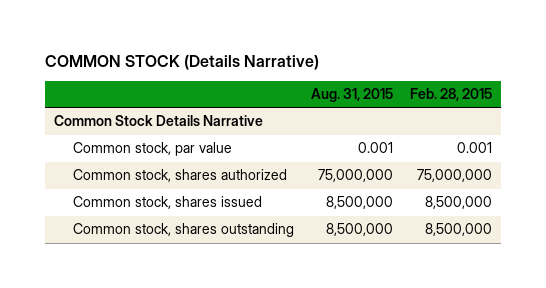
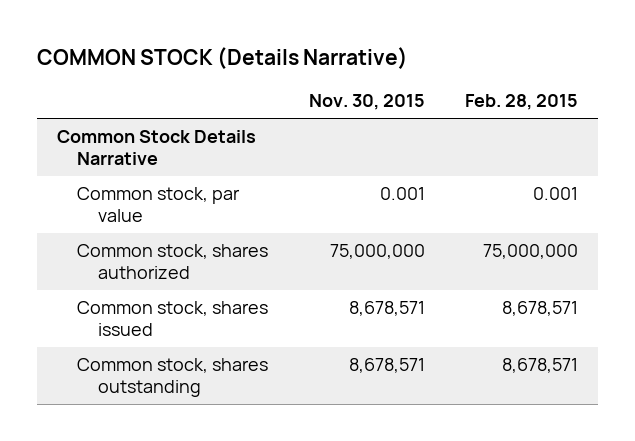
- | Aug. 31, 2015 | Feb. 28, 2015
+ | Nov. 30, 2015 | Feb. 28, 2015
- Common stock, shares issued | 8,500,000 | 8,500,000
- Common stock, shares outstanding | 8,500,000 | 8,500,000
+ Common stock, shares issued | 8,678,571 | 8,678,571
+ Common stock, shares outstanding | 8,678,571 | 8,678,571

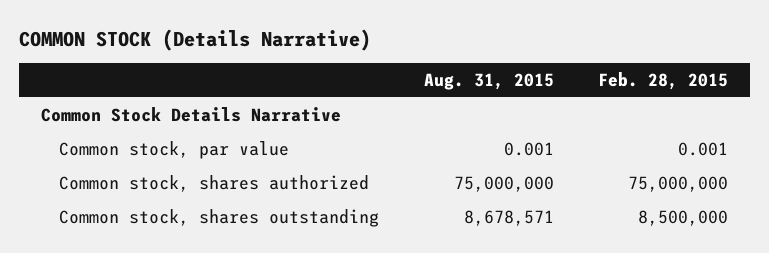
- | Nov. 30, 2015 | Feb. 28, 2015
+ | Aug. 31, 2015 | Feb. 28, 2015
- Common stock, shares issued | 8,678,571 | 8,678,571
- Common stock, shares outstanding | 8,678,571 | 8,678,571
+ Common stock, shares outstanding | 8,678,571 | 8,500,000

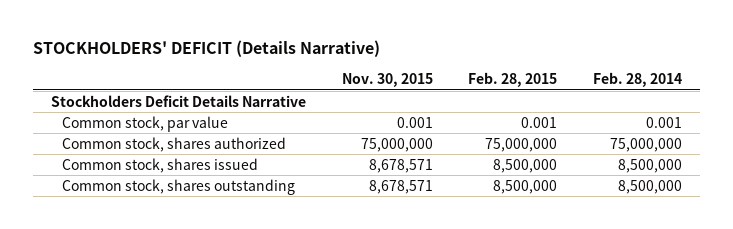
- COMMON STOCK (Details Narrative)
+ STOCKHOLDERS' DEFICIT (Details Narrative)
- | Aug. 31, 2015 | Feb. 28, 2015
+ | Nov. 30, 2015 | Feb. 28, 2015 | Feb. 28, 2014
- Common Stock Details Narrative
+ Stockholders Deficit Details Narrative
+ Common stock, shares issued | 8,678,571 | 8,500,000 | 8,500,000

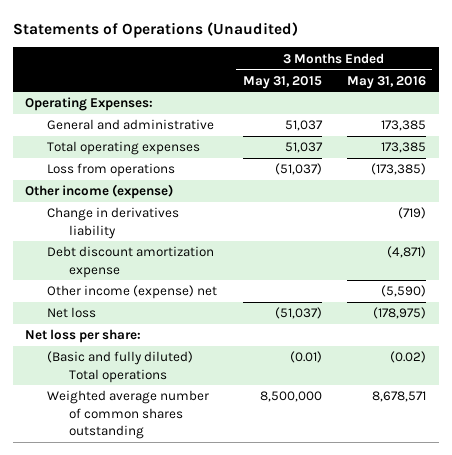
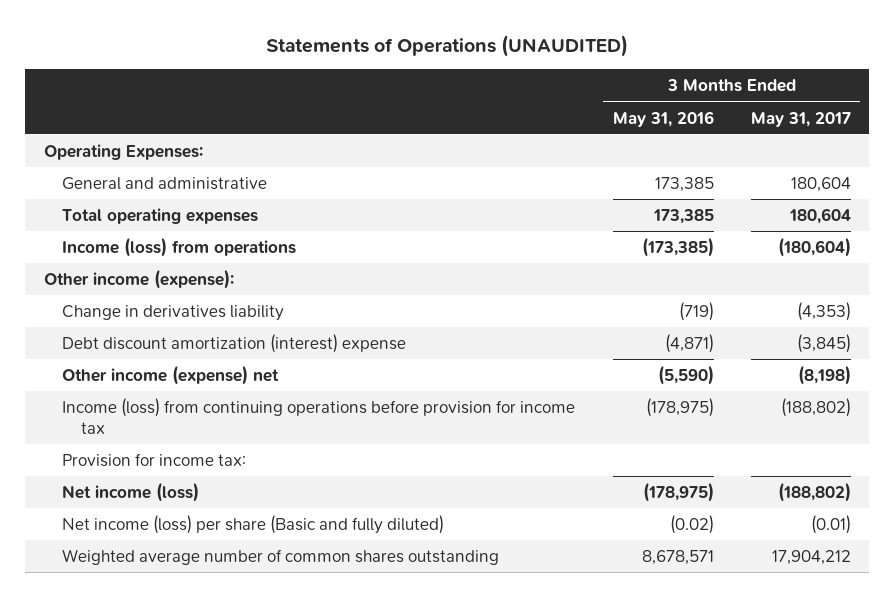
- Statements of Operations (Unaudited)
+ Statements of Operations (UNAUDITED)
- | 3 Months Ended May 31, 2015 | 3 Months Ended May 31, 2016
+ | 3 Months Ended May 31, 2016 | 3 Months Ended May 31, 2017
- Loss from operations | (51,037) | (173,385)
- Other income (expense)
+ Income (loss) from operations | (173,385) | (180,604)
+ Other income (expense):
- Debt discount amortization expense | | (4,871)
+ Debt discount amortization (interest) expense | (4,871) | (3,845)
- Net loss | (51,037) | (178,975)
- Net loss per share:
- (Basic and fully diluted) Total operations | (0.01) | (0.02)
+ Income (loss) from continuing operations before provision for income tax | (178,975) | (188,802)
+ Provision for income tax:
+ Net income (loss) | (178,975) | (188,802)
+ Net income (loss) per share (Basic and fully diluted) | (0.02) | (0.01)

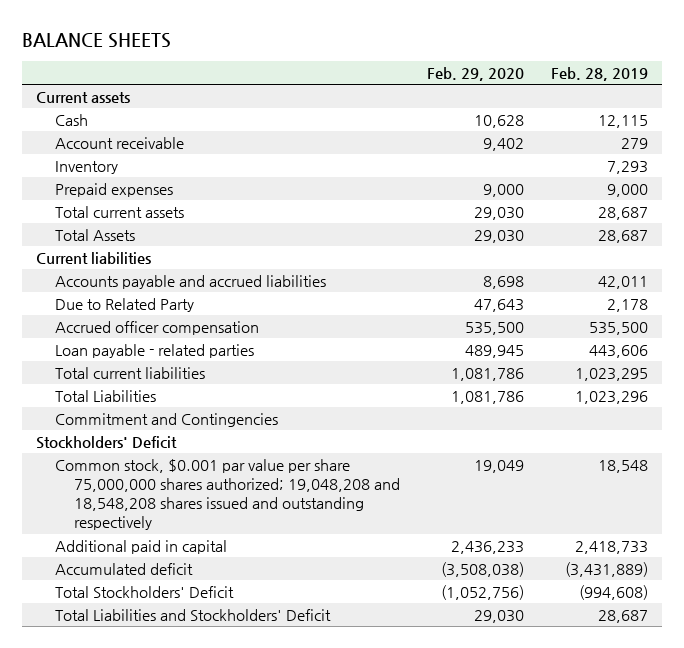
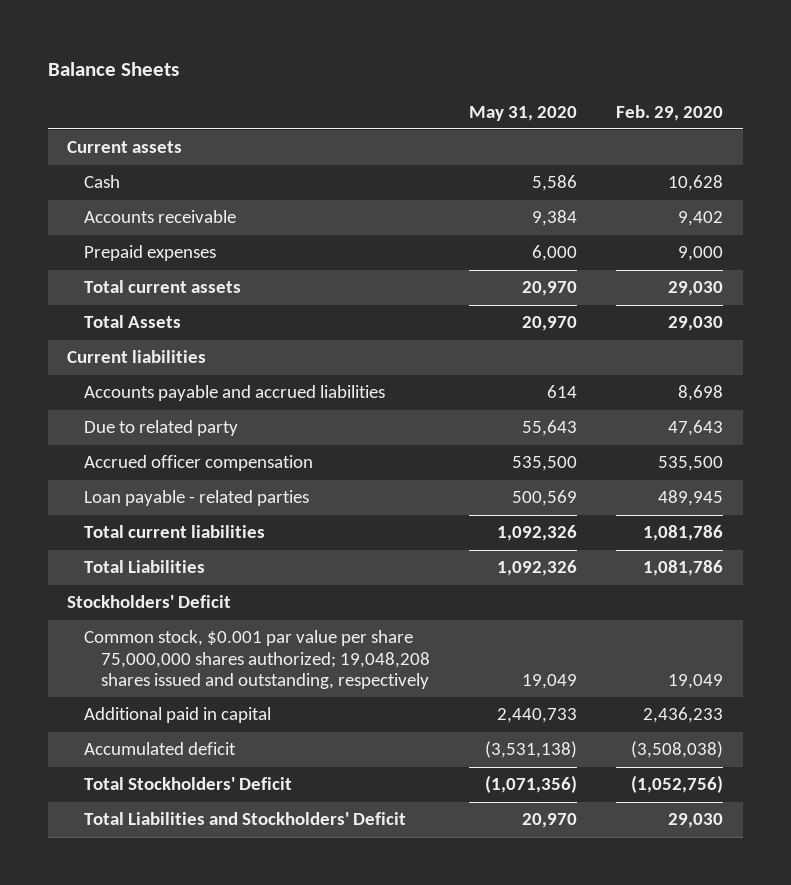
- BALANCE SHEETS
+ Balance Sheets
- | Feb. 29, 2020 | Feb. 28, 2019
+ | May 31, 2020 | Feb. 29, 2020
- Account receivable | 9,402 | 279
- Inventory | | 7,293
+ Accounts receivable | 9,384 | 9,402
- Due to Related Party | 47,643 | 2,178
+ Due to related party | 55,643 | 47,643
- Commitment and Contingencies
- Common stock, $0.001 par value per share 75,000,000 shares authorized; 19,048,208 and 18,548,208 shares issued and outstanding respectively | 19,049 | 18,548
+ Common stock, $0.001 par value per share 75,000,000 shares authorized; 19,048,208 shares issued and outstanding, respectively | 19,049 | 19,049

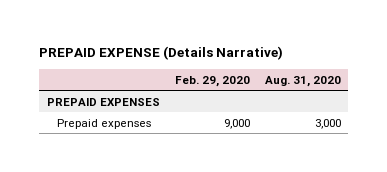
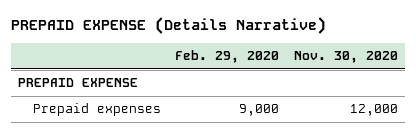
- | Feb. 29, 2020 | Aug. 31, 2020
+ | Feb. 29, 2020 | Nov. 30, 2020
- PREPAID EXPENSES
+ PREPAID EXPENSE

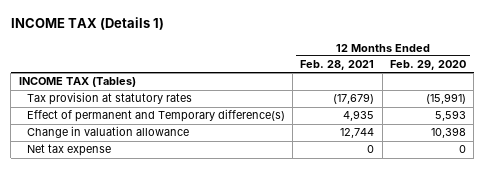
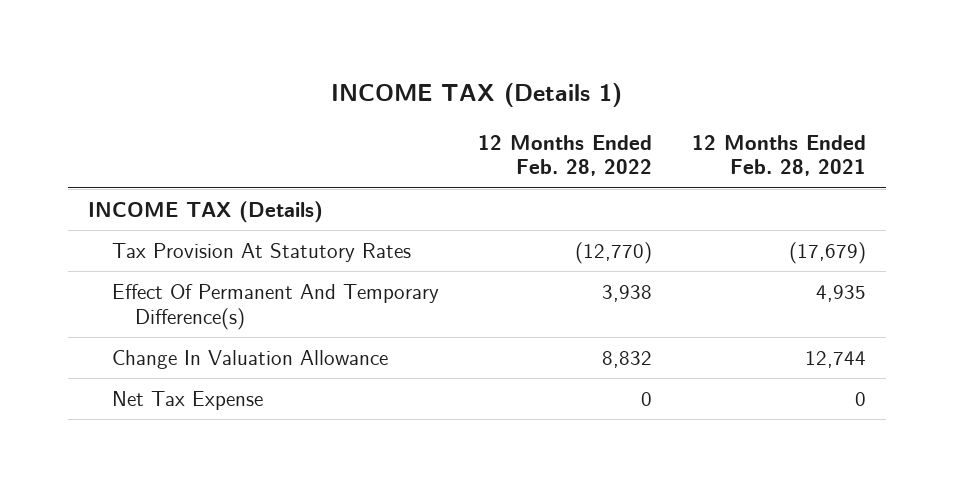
- | 12 Months Ended Feb. 28, 2021 | 12 Months Ended Feb. 29, 2020
+ | 12 Months Ended Feb. 28, 2022 | 12 Months Ended Feb. 28, 2021
- INCOME TAX (Tables)
- Tax provision at statutory rates | (17,679) | (15,991)
- Effect of permanent and Temporary difference(s) | 4,935 | 5,593
- Change in valuation allowance | 12,744 | 10,398
- Net tax expense | 0 | 0
+ INCOME TAX (Details)
+ Tax Provision At Statutory Rates | (12,770) | (17,679)
+ Effect Of Permanent And Temporary Difference(s) | 3,938 | 4,935
+ Change In Valuation Allowance | 8,832 | 12,744
+ Net Tax Expense | 0 | 0

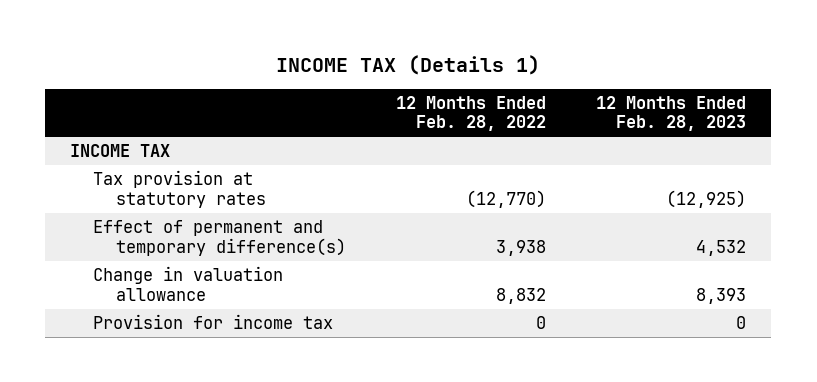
- | 12 Months Ended Feb. 28, 2022 | 12 Months Ended Feb. 28, 2021
+ | 12 Months Ended Feb. 28, 2022 | 12 Months Ended Feb. 28, 2023
- INCOME TAX (Details)
- Tax Provision At Statutory Rates | (12,770) | (17,679)
- Effect Of Permanent And Temporary Difference(s) | 3,938 | 4,935
- Change In Valuation Allowance | 8,832 | 12,744
- Net Tax Expense | 0 | 0
+ INCOME TAX
+ Tax provision at statutory rates | (12,770) | (12,925)
+ Effect of permanent and temporary difference(s) | 3,938 | 4,532
+ Change in valuation allowance | 8,832 | 8,393
+ Provision for income tax | 0 | 0

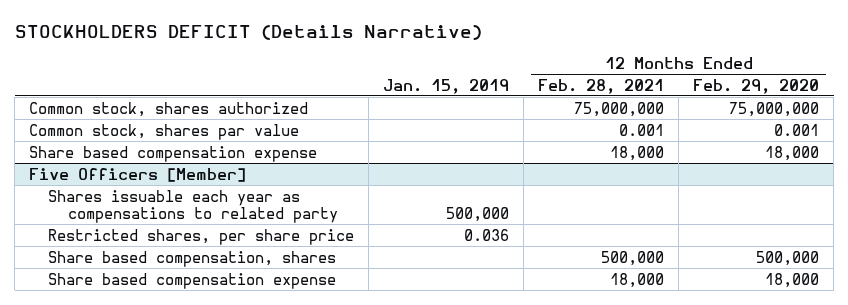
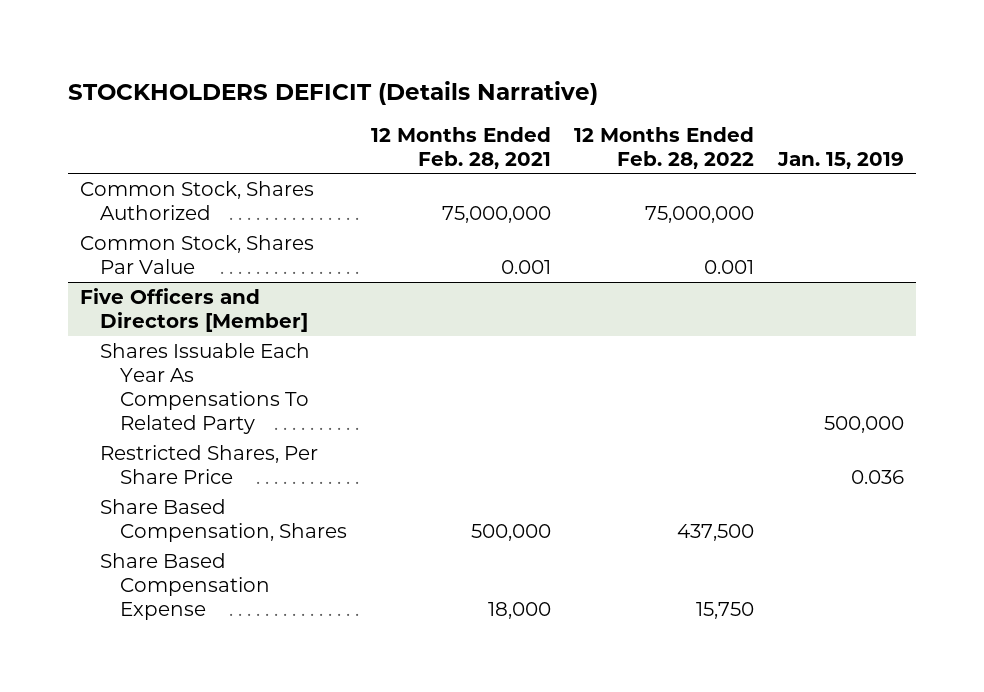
- | Jan. 15, 2019 | 12 Months Ended Feb. 28, 2021 | 12 Months Ended Feb. 29, 2020
+ | 12 Months Ended Feb. 28, 2021 | 12 Months Ended Feb. 28, 2022 | Jan. 15, 2019
- Common stock, shares authorized | | 75,000,000 | 75,000,000
- Common stock, shares par value | | 0.001 | 0.001
- Share based compensation expense | | 18,000 | 18,000
- Five Officers [Member]
- Shares issuable each year as compensations to related party | 500,000 | |
- Restricted shares, per share price | 0.036 | |
- Share based compensation, shares | | 500,000 | 500,000
- Share based compensation expense | | 18,000 | 18,000
+ Common Stock, Shares Authorized | 75,000,000 | 75,000,000 |
+ Common Stock, Shares Par Value | 0.001 | 0.001 |
+ Five Officers and Directors [Member]
+ Shares Issuable Each Year As Compensations To Related Party | | | 500,000
+ Restricted Shares, Per Share Price | | | 0.036
+ Share Based Compensation, Shares | 500,000 | 437,500 |
+ Share Based Compensation Expense | 18,000 | 15,750 |

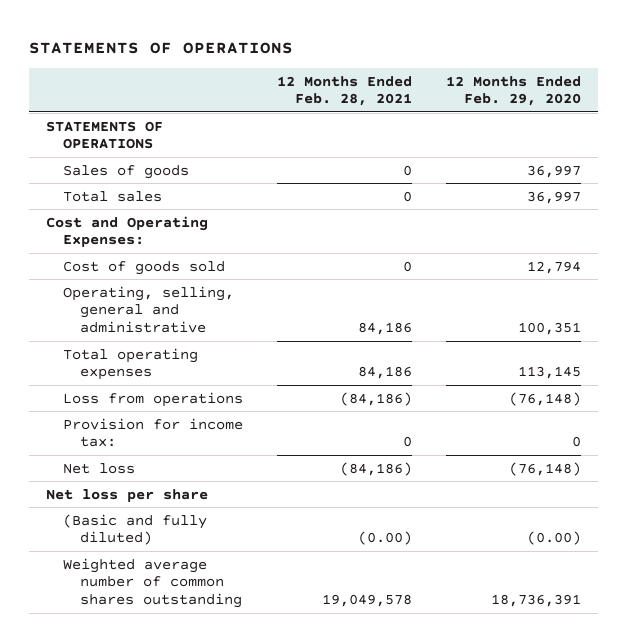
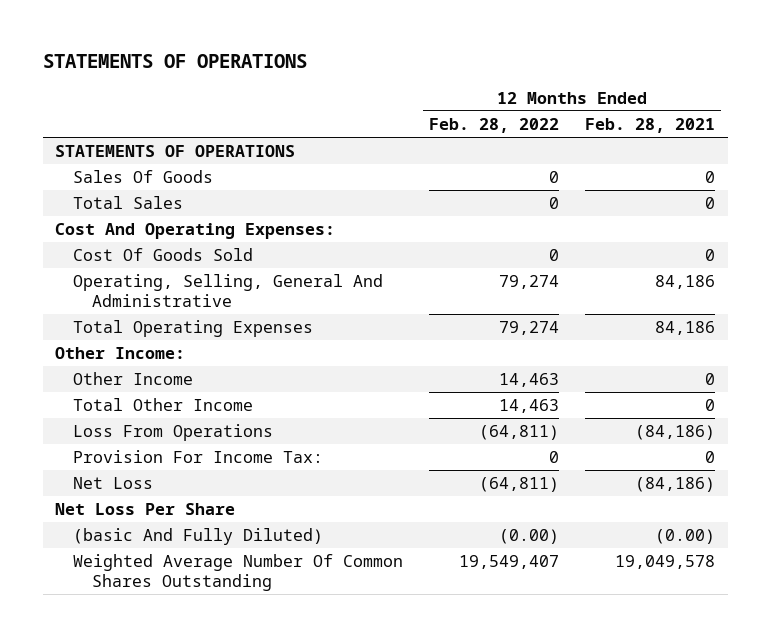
- | 12 Months Ended Feb. 28, 2021 | 12 Months Ended Feb. 29, 2020
+ | 12 Months Ended Feb. 28, 2022 | 12 Months Ended Feb. 28, 2021
- Sales of goods | 0 | 36,997
- Total sales | 0 | 36,997
- Cost and Operating Expenses:
- Cost of goods sold | 0 | 12,794
- Operating, selling, general and administrative | 84,186 | 100,351
- Total operating expenses | 84,186 | 113,145
- Loss from operations | (84,186) | (76,148)
- Provision for income tax: | 0 | 0
- Net loss | (84,186) | (76,148)
- Net loss per share
- (Basic and fully diluted) | (0.00) | (0.00)
- Weighted average number of common shares outstanding | 19,049,578 | 18,736,391
+ Sales Of Goods | 0 | 0
+ Total Sales | 0 | 0
+ Cost And Operating Expenses:
+ Cost Of Goods Sold | 0 | 0
+ Operating, Selling, General And Administrative | 79,274 | 84,186
+ Total Operating Expenses | 79,274 | 84,186
+ Other Income:
+ Other Income | 14,463 | 0
+ Total Other Income | 14,463 | 0
+ Loss From Operations | (64,811) | (84,186)
+ Provision For Income Tax: | 0 | 0
+ Net Loss | (64,811) | (84,186)
+ Net Loss Per Share
+ (basic And Fully Diluted) | (0.00) | (0.00)
+ Weighted Average Number Of Common Shares Outstanding | 19,549,407 | 19,049,578

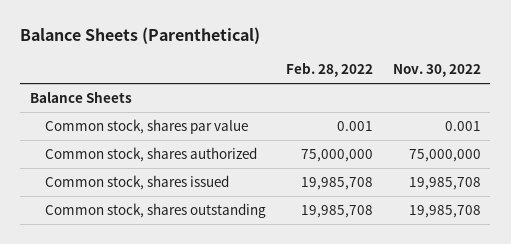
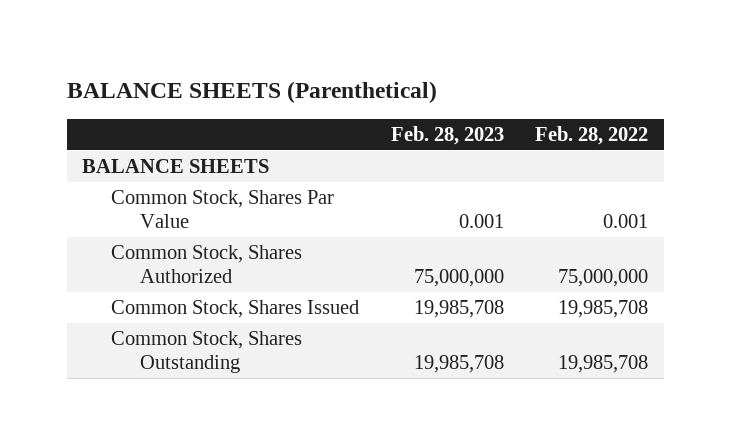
- Balance Sheets (Parenthetical)
+ BALANCE SHEETS (Parenthetical)
- | Feb. 28, 2022 | Nov. 30, 2022
+ | Feb. 28, 2023 | Feb. 28, 2022
- Balance Sheets
- Common stock, shares par value | 0.001 | 0.001
- Common stock, shares authorized | 75,000,000 | 75,000,000
- Common stock, shares issued | 19,985,708 | 19,985,708
- Common stock, shares outstanding | 19,985,708 | 19,985,708
+ BALANCE SHEETS
+ Common Stock, Shares Par Value | 0.001 | 0.001
+ Common Stock, Shares Authorized | 75,000,000 | 75,000,000
+ Common Stock, Shares Issued | 19,985,708 | 19,985,708
+ Common Stock, Shares Outstanding | 19,985,708 | 19,985,708

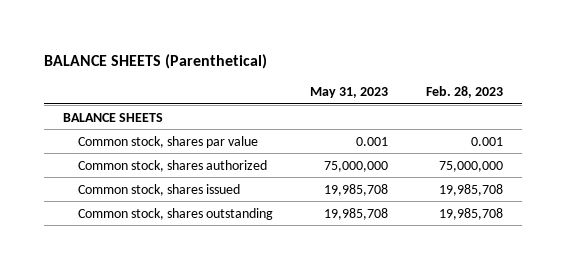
- | Feb. 28, 2023 | Feb. 28, 2022
+ | May 31, 2023 | Feb. 28, 2023
- Common Stock, Shares Par Value | 0.001 | 0.001
- Common Stock, Shares Authorized | 75,000,000 | 75,000,000
- Common Stock, Shares Issued | 19,985,708 | 19,985,708
- Common Stock, Shares Outstanding | 19,985,708 | 19,985,708
+ Common stock, shares par value | 0.001 | 0.001
+ Common stock, shares authorized | 75,000,000 | 75,000,000
+ Common stock, shares issued | 19,985,708 | 19,985,708
+ Common stock, shares outstanding | 19,985,708 | 19,985,708

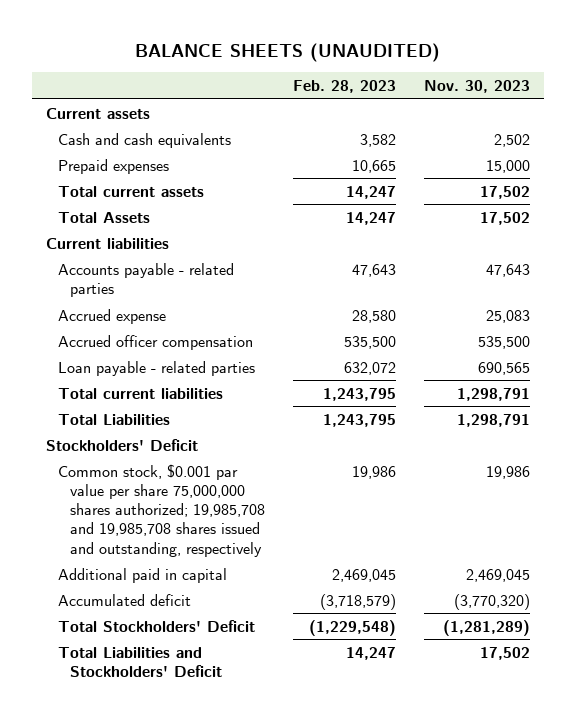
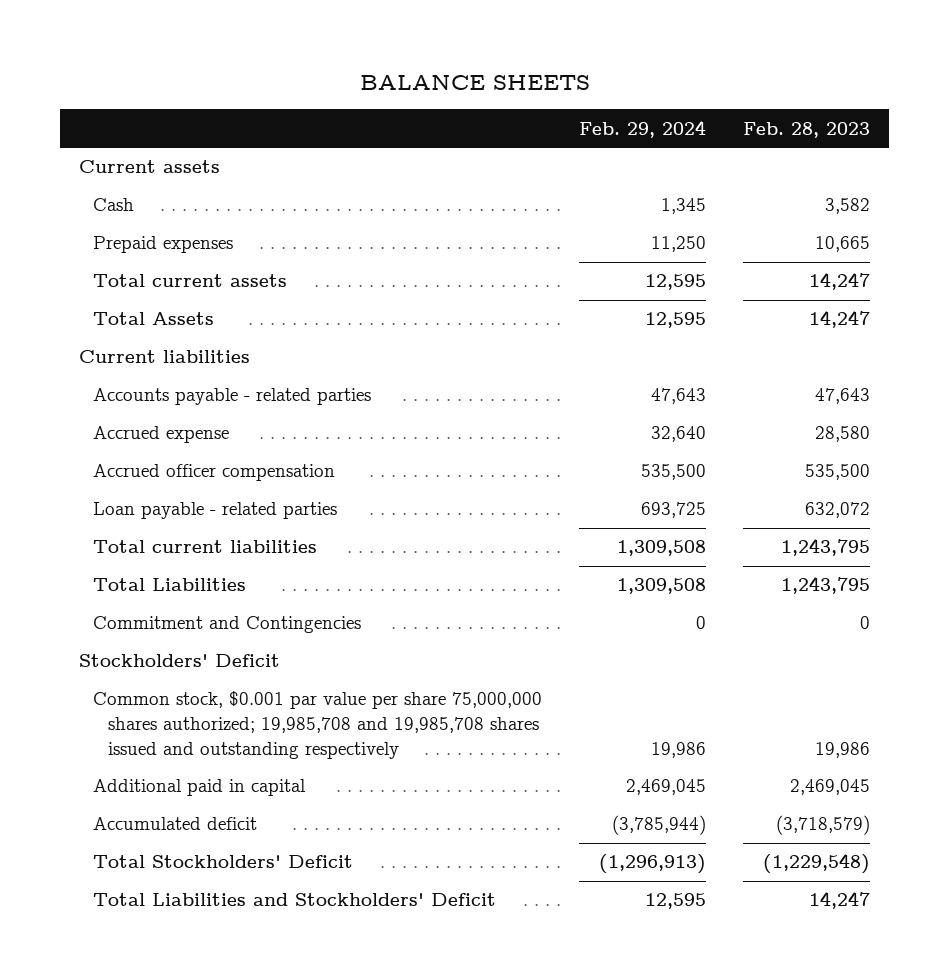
- BALANCE SHEETS (UNAUDITED)
+ BALANCE SHEETS
- | Feb. 28, 2023 | Nov. 30, 2023
+ | Feb. 29, 2024 | Feb. 28, 2023
- Cash and cash equivalents | 3,582 | 2,502
+ Cash | 1,345 | 3,582
+ Commitment and Contingencies | 0 | 0
- Common stock, $0.001 par value per share 75,000,000 shares authorized; 19,985,708 and 19,985,708 shares issued and outstanding, respectively | 19,986 | 19,986
+ Common stock, $0.001 par value per share 75,000,000 shares authorized; 19,985,708 and 19,985,708 shares issued and outstanding respectively | 19,986 | 19,986

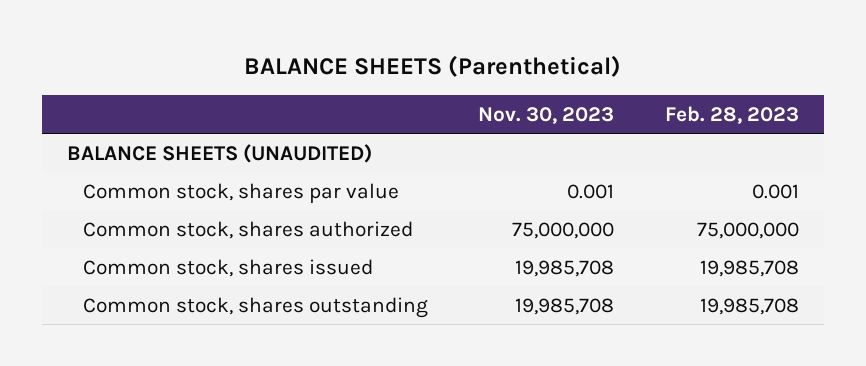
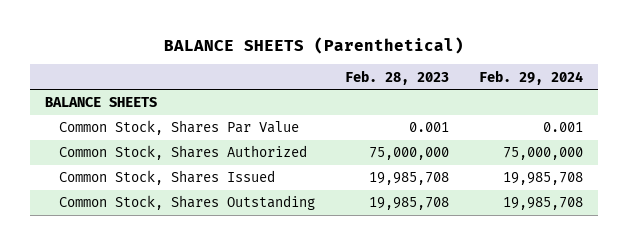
- | Nov. 30, 2023 | Feb. 28, 2023
+ | Feb. 28, 2023 | Feb. 29, 2024
- BALANCE SHEETS (UNAUDITED)
- Common stock, shares par value | 0.001 | 0.001
- Common stock, shares authorized | 75,000,000 | 75,000,000
- Common stock, shares issued | 19,985,708 | 19,985,708
- Common stock, shares outstanding | 19,985,708 | 19,985,708
+ BALANCE SHEETS
+ Common Stock, Shares Par Value | 0.001 | 0.001
+ Common Stock, Shares Authorized | 75,000,000 | 75,000,000
+ Common Stock, Shares Issued | 19,985,708 | 19,985,708
+ Common Stock, Shares Outstanding | 19,985,708 | 19,985,708

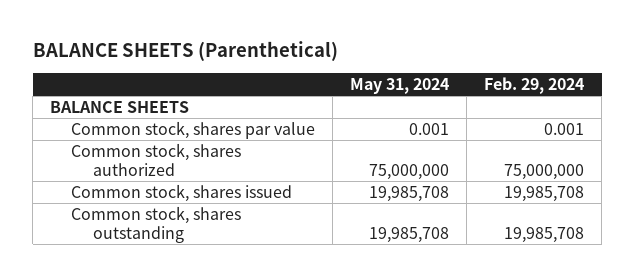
- | Feb. 28, 2023 | Feb. 29, 2024
+ | May 31, 2024 | Feb. 29, 2024
- Common Stock, Shares Par Value | 0.001 | 0.001
- Common Stock, Shares Authorized | 75,000,000 | 75,000,000
- Common Stock, Shares Issued | 19,985,708 | 19,985,708
- Common Stock, Shares Outstanding | 19,985,708 | 19,985,708
+ Common stock, shares par value | 0.001 | 0.001
+ Common stock, shares authorized | 75,000,000 | 75,000,000
+ Common stock, shares issued | 19,985,708 | 19,985,708
+ Common stock, shares outstanding | 19,985,708 | 19,985,708

